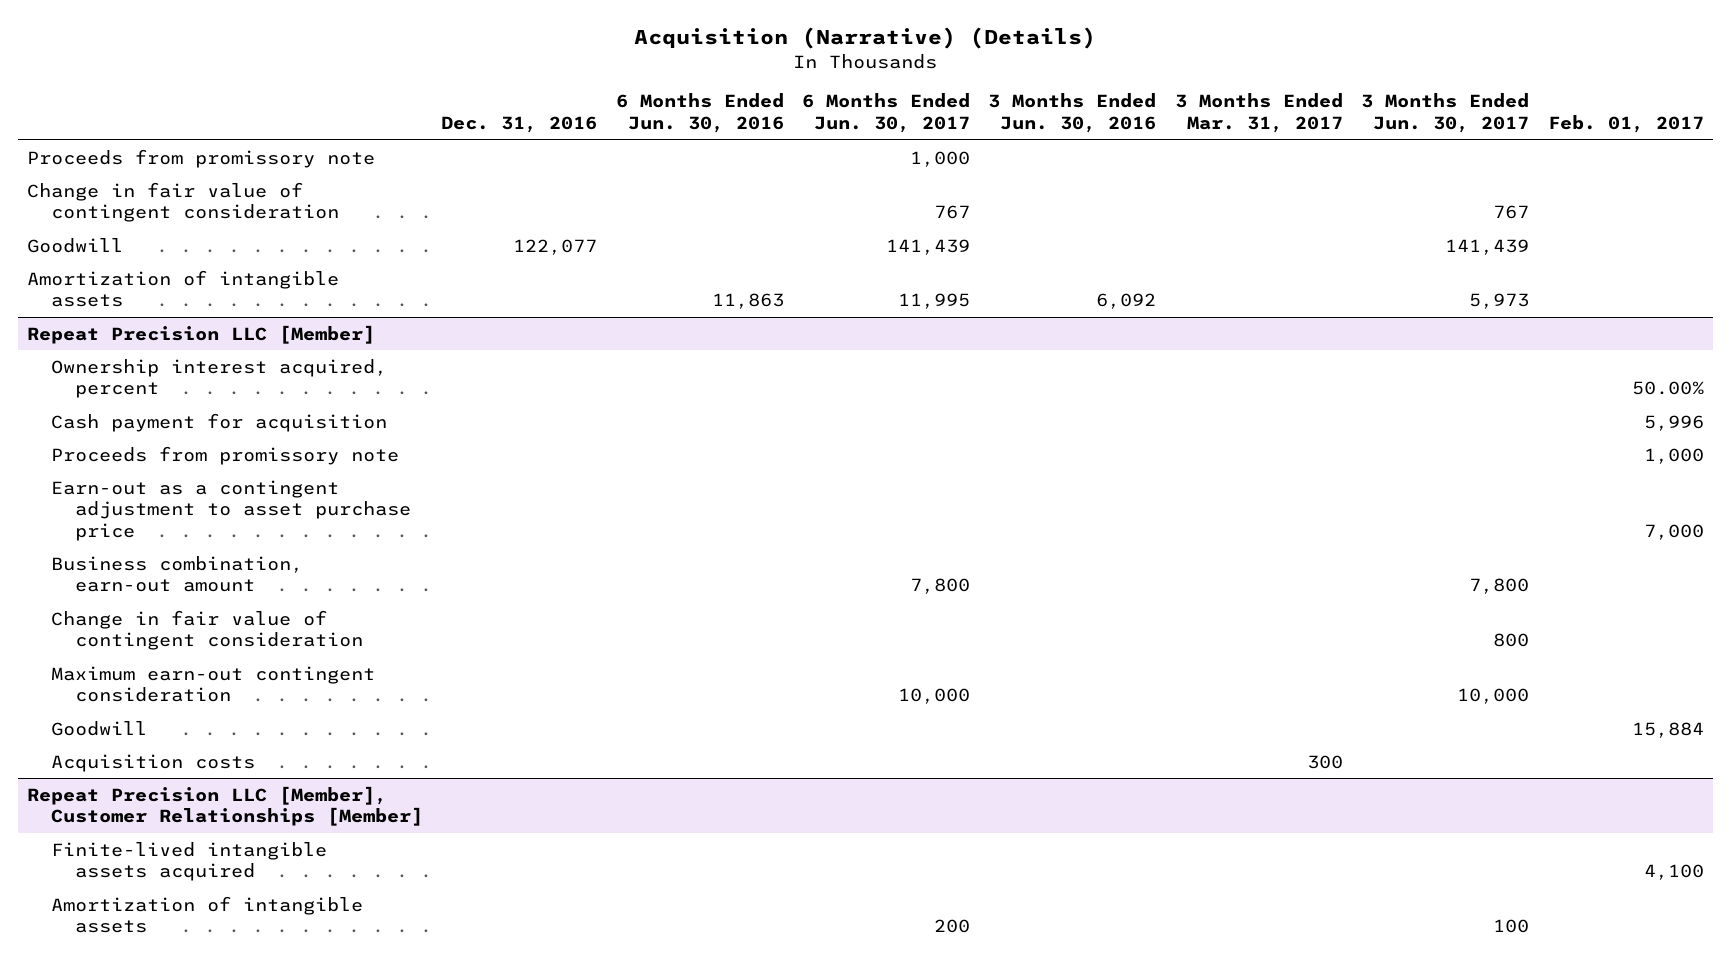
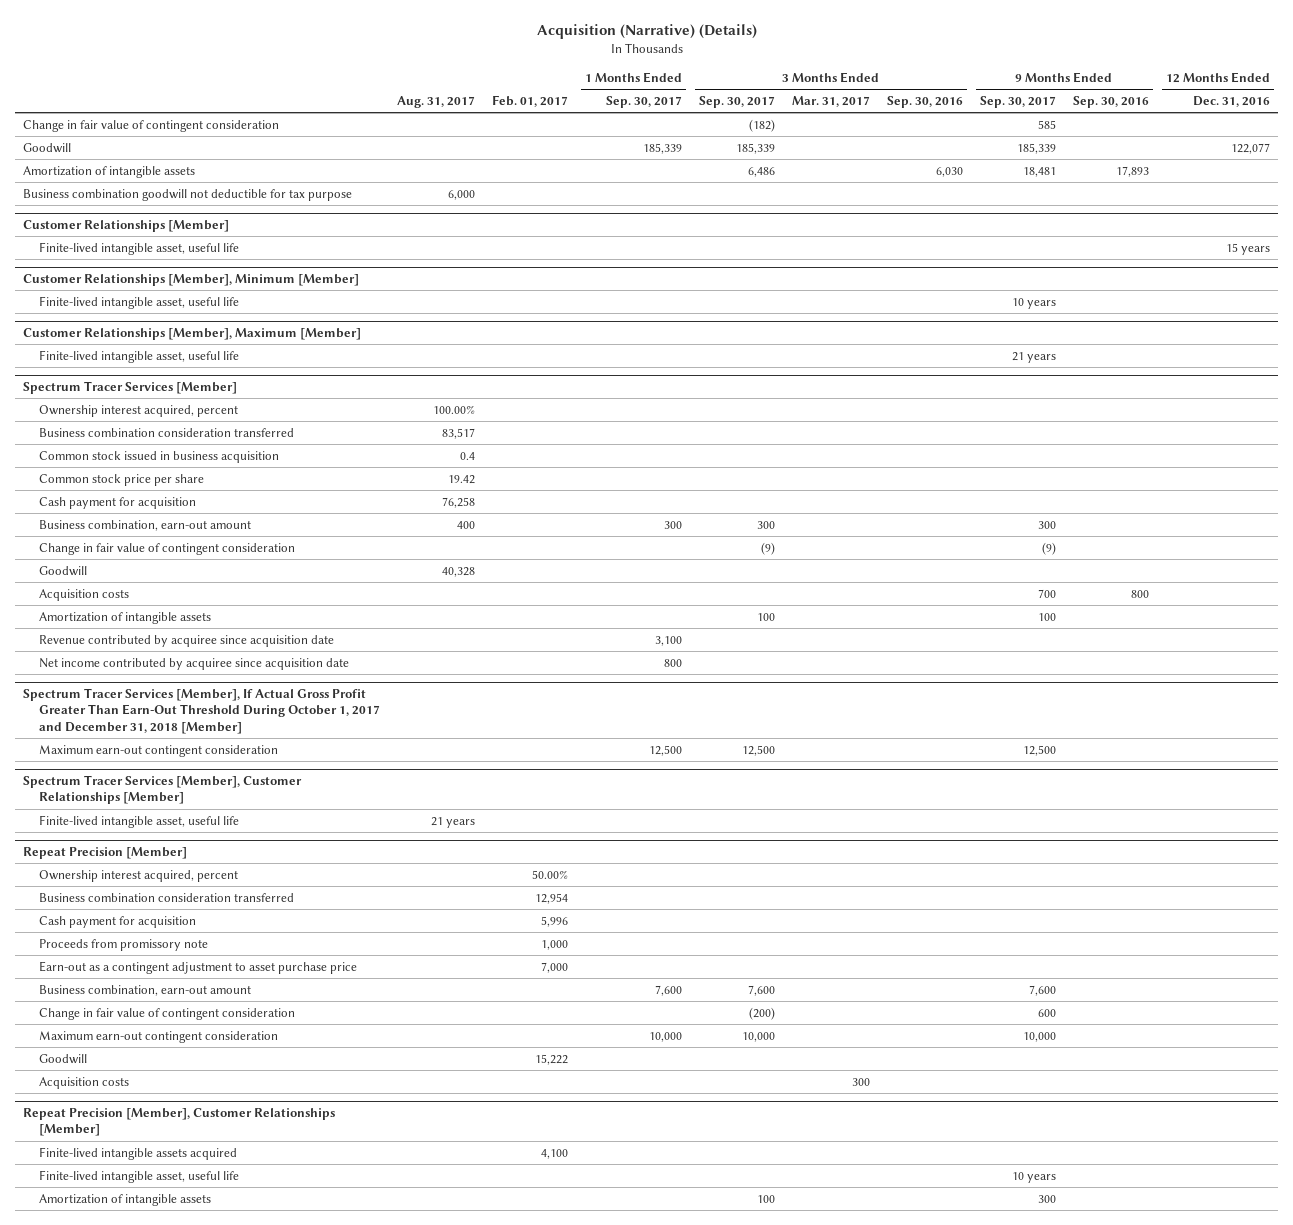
- | Dec. 31, 2016 | 6 Months Ended Jun. 30, 2016 | 6 Months Ended Jun. 30, 2017 | 3 Months Ended Jun. 30, 2016 | 3 Months Ended Mar. 31, 2017 | 3 Months Ended Jun. 30, 2017 | Feb. 01, 2017
+ | Aug. 31, 2017 | Feb. 01, 2017 | 1 Months Ended Sep. 30, 2017 | 3 Months Ended Sep. 30, 2017 | 3 Months Ended Mar. 31, 2017 | 3 Months Ended Sep. 30, 2016 | 9 Months Ended Sep. 30, 2017 | 9 Months Ended Sep. 30, 2016 | 12 Months Ended Dec. 31, 2016
- Proceeds from promissory note | | | 1,000 | | | |
- Repeat Precision LLC [Member]
+ Business combination goodwill not deductible for tax purpose | 6,000 | | | | | | | |
+ Customer Relationships [Member]
+ Finite-lived intangible asset, useful life | | | | | | | | | 15 years
+ Customer Relationships [Member], Minimum [Member]
+ Finite-lived intangible asset, useful life | | | | | | | 10 years | |
+ Customer Relationships [Member], Maximum [Member]
+ Finite-lived intangible asset, useful life | | | | | | | 21 years | |
+ Spectrum Tracer Services [Member]
+ Ownership interest acquired, percent | 100.00% | | | | | | | |
+ Business combination consideration transferred | 83,517 | | | | | | | |
+ Common stock issued in business acquisition | 0.4 | | | | | | | |
+ Common stock price per share | 19.42 | | | | | | | |
+ Cash payment for acquisition | 76,258 | | | | | | | |
+ Business combination, earn-out amount | 400 | | 300 | 300 | | | 300 | |
+ Change in fair value of contingent consideration | | | | (9) | | | (9) | |
+ Goodwill | 40,328 | | | | | | | |
+ Acquisition costs | | | | | | | 700 | 800 |
+ Amortization of intangible assets | | | | 100 | | | 100 | |
+ Revenue contributed by acquiree since acquisition date | | | 3,100 | | | | | |
+ Net income contributed by acquiree since acquisition date | | | 800 | | | | | |
+ Spectrum Tracer Services [Member], If Actual Gross Profit Greater Than Earn-Out Threshold During October 1, 2017 and December 31, 2018 [Member]
+ Maximum earn-out contingent consideration | | | 12,500 | 12,500 | | | 12,500 | |
+ Spectrum Tracer Services [Member], Customer Relationships [Member]
+ Finite-lived intangible asset, useful life | 21 years | | | | | | | |
+ Repeat Precision [Member]
+ Business combination consideration transferred | | 12,954 | | | | | | |
- Goodwill | | | | | | | 15,884
+ Goodwill | | 15,222 | | | | | | |
- Repeat Precision LLC [Member], Customer Relationships [Member]
+ Repeat Precision [Member], Customer Relationships [Member]
+ Finite-lived intangible asset, useful life | | | | | | | 10 years | |

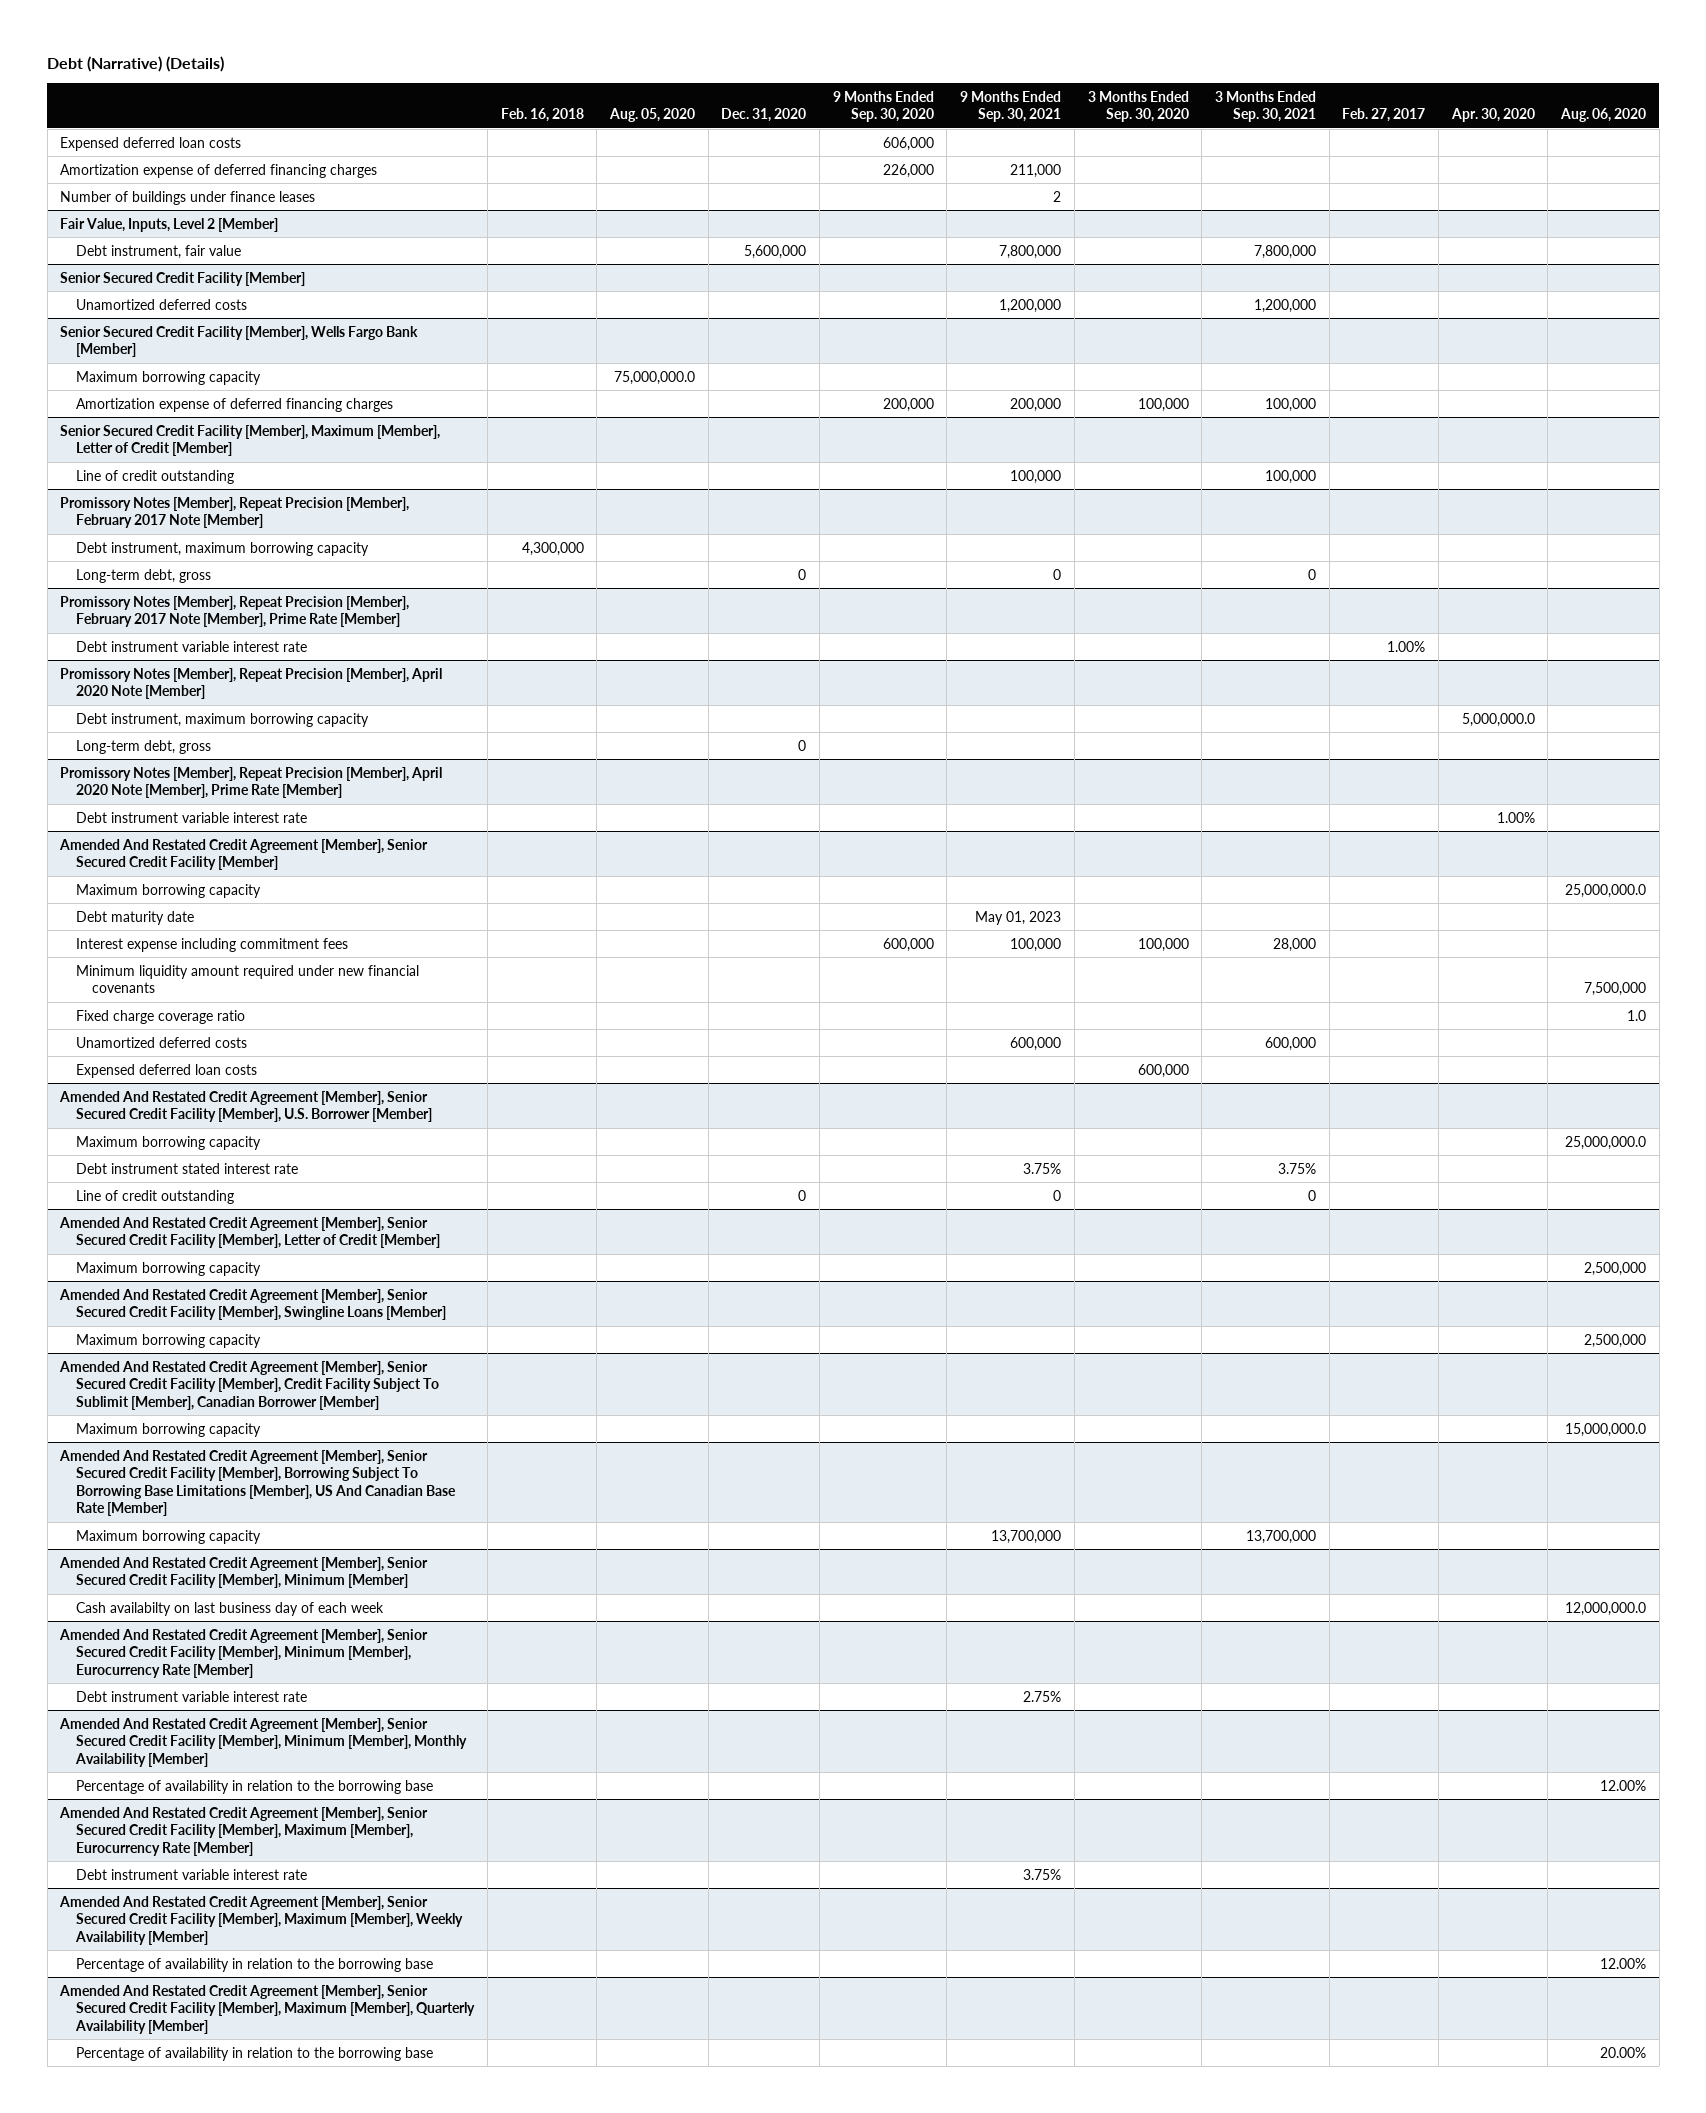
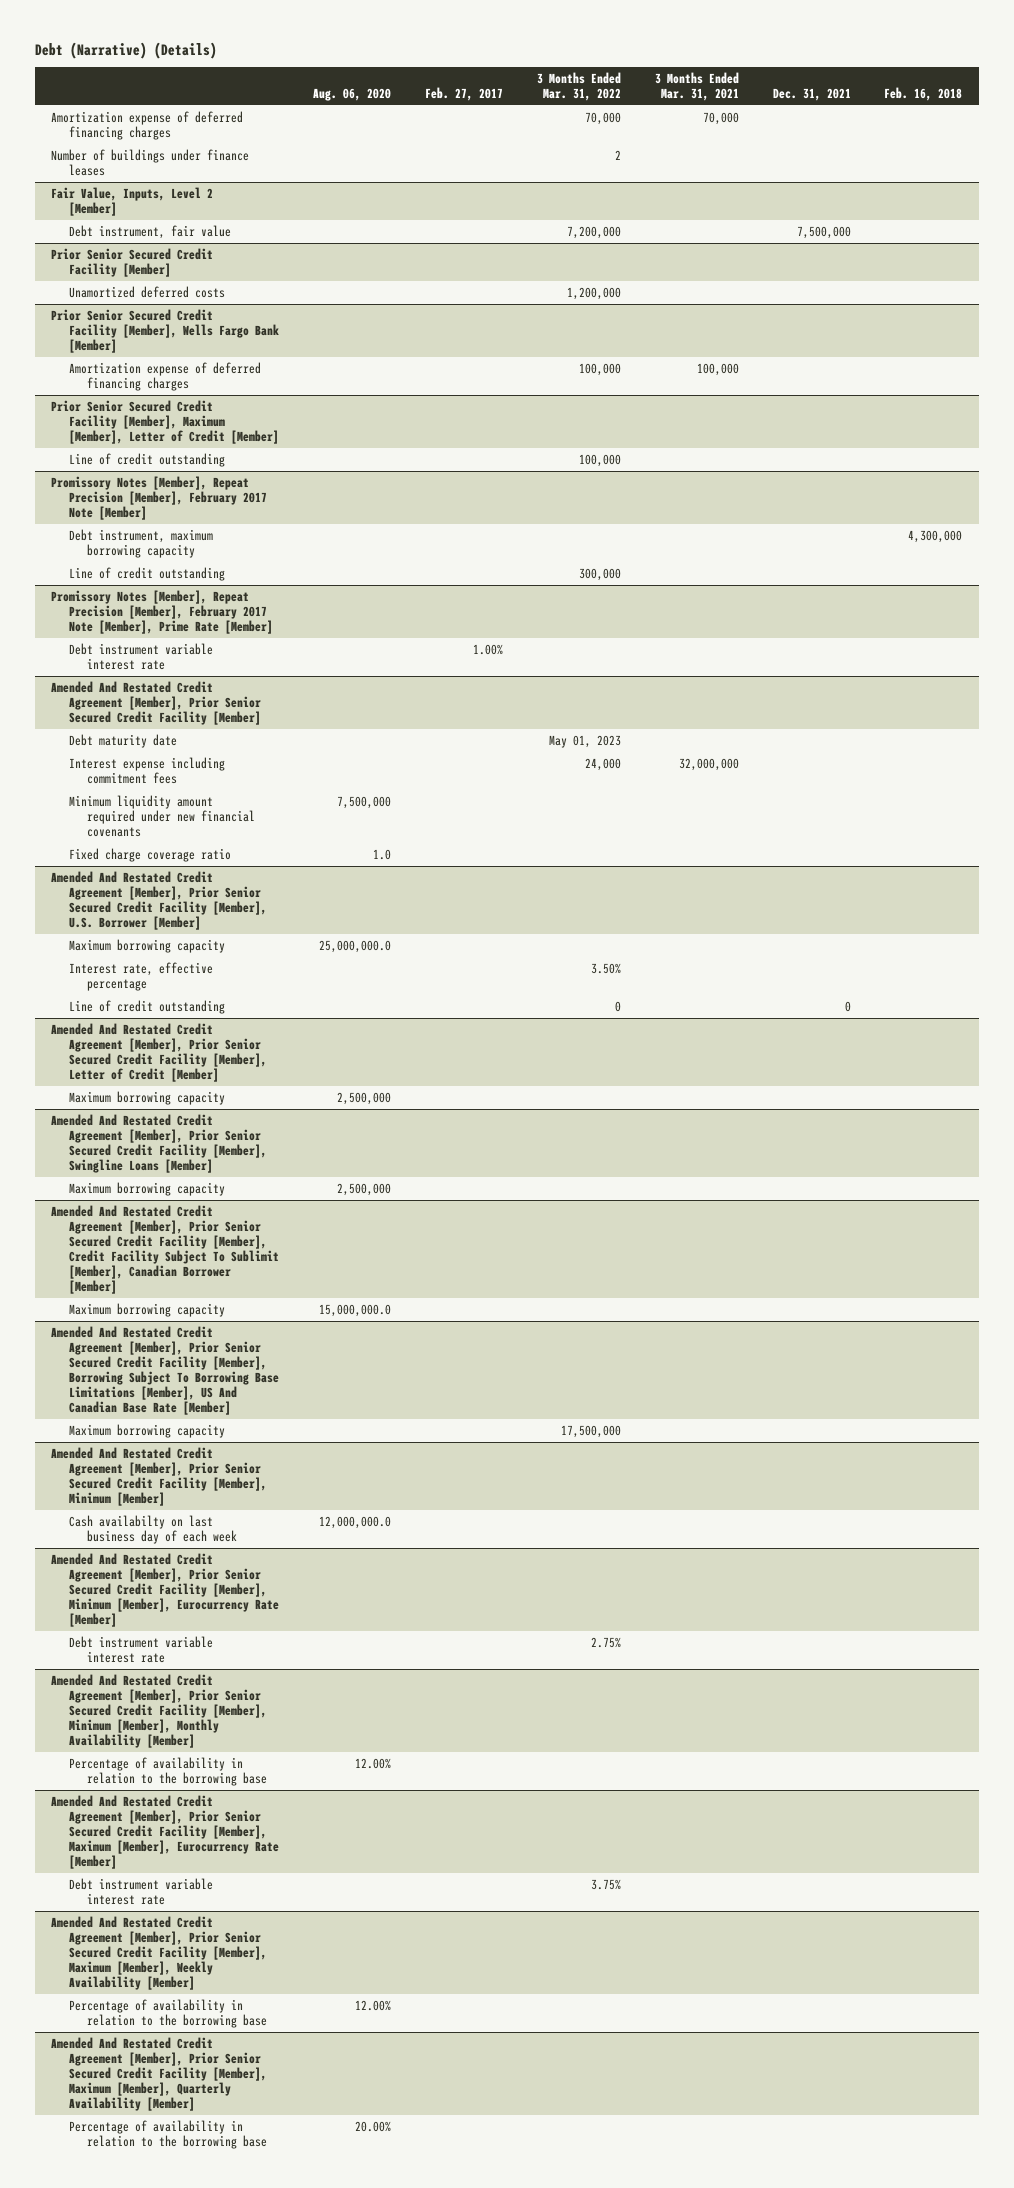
- | Feb. 16, 2018 | Aug. 05, 2020 | Dec. 31, 2020 | 9 Months Ended Sep. 30, 2020 | 9 Months Ended Sep. 30, 2021 | 3 Months Ended Sep. 30, 2020 | 3 Months Ended Sep. 30, 2021 | Feb. 27, 2017 | Apr. 30, 2020 | Aug. 06, 2020
+ | Aug. 06, 2020 | Feb. 27, 2017 | 3 Months Ended Mar. 31, 2022 | 3 Months Ended Mar. 31, 2021 | Dec. 31, 2021 | Feb. 16, 2018
- Expensed deferred loan costs | | | | 606,000 | | | | | |
- Senior Secured Credit Facility [Member]
+ Prior Senior Secured Credit Facility [Member]
- Senior Secured Credit Facility [Member], Wells Fargo Bank [Member]
- Maximum borrowing capacity | | 75,000,000.0 | | | | | | | |
+ Prior Senior Secured Credit Facility [Member], Wells Fargo Bank [Member]
- Senior Secured Credit Facility [Member], Maximum [Member], Letter of Credit [Member]
+ Prior Senior Secured Credit Facility [Member], Maximum [Member], Letter of Credit [Member]
@ Promissory Notes [Member], Repeat Precision [Member], February 2017 Note [Member]
- Long-term debt, gross | | | 0 | | 0 | | 0 | | |
+ Line of credit outstanding | | | 300,000 | | |
- Promissory Notes [Member], Repeat Precision [Member], April 2020 Note [Member]
- Debt instrument, maximum borrowing capacity | | | | | | | | | 5,000,000.0 |
- Long-term debt, gross | | | 0 | | | | | | |
- Promissory Notes [Member], Repeat Precision [Member], April 2020 Note [Member], Prime Rate [Member]
- Debt instrument variable interest rate | | | | | | | | | 1.00% |
- Amended And Restated Credit Agreement [Member], Senior Secured Credit Facility [Member]
- Maximum borrowing capacity | | | | | | | | | | 25,000,000.0
+ Amended And Restated Credit Agreement [Member], Prior Senior Secured Credit Facility [Member]
- Unamortized deferred costs | | | | | 600,000 | | 600,000 | | |
- Expensed deferred loan costs | | | | | | 600,000 | | | |
- Amended And Restated Credit Agreement [Member], Senior Secured Credit Facility [Member], U.S. Borrower [Member]
+ Amended And Restated Credit Agreement [Member], Prior Senior Secured Credit Facility [Member], U.S. Borrower [Member]
- Debt instrument stated interest rate | | | | | 3.75% | | 3.75% | | |
+ Interest rate, effective percentage | | | 3.50% | | |
- Amended And Restated Credit Agreement [Member], Senior Secured Credit Facility [Member], Letter of Credit [Member]
+ Amended And Restated Credit Agreement [Member], Prior Senior Secured Credit Facility [Member], Letter of Credit [Member]
- Amended And Restated Credit Agreement [Member], Senior Secured Credit Facility [Member], Swingline Loans [Member]
+ Amended And Restated Credit Agreement [Member], Prior Senior Secured Credit Facility [Member], Swingline Loans [Member]
- Amended And Restated Credit Agreement [Member], Senior Secured Credit Facility [Member], Credit Facility Subject To Sublimit [Member], Canadian Borrower [Member]
+ Amended And Restated Credit Agreement [Member], Prior Senior Secured Credit Facility [Member], Credit Facility Subject To Sublimit [Member], Canadian Borrower [Member]
- Amended And Restated Credit Agreement [Member], Senior Secured Credit Facility [Member], Borrowing Subject To Borrowing Base Limitations [Member], US And Canadian Base Rate [Member]
+ Amended And Restated Credit Agreement [Member], Prior Senior Secured Credit Facility [Member], Borrowing Subject To Borrowing Base Limitations [Member], US And Canadian Base Rate [Member]
- Amended And Restated Credit Agreement [Member], Senior Secured Credit Facility [Member], Minimum [Member]
+ Amended And Restated Credit Agreement [Member], Prior Senior Secured Credit Facility [Member], Minimum [Member]
- Amended And Restated Credit Agreement [Member], Senior Secured Credit Facility [Member], Minimum [Member], Eurocurrency Rate [Member]
+ Amended And Restated Credit Agreement [Member], Prior Senior Secured Credit Facility [Member], Minimum [Member], Eurocurrency Rate [Member]
- Amended And Restated Credit Agreement [Member], Senior Secured Credit Facility [Member], Minimum [Member], Monthly Availability [Member]
+ Amended And Restated Credit Agreement [Member], Prior Senior Secured Credit Facility [Member], Minimum [Member], Monthly Availability [Member]
- Amended And Restated Credit Agreement [Member], Senior Secured Credit Facility [Member], Maximum [Member], Eurocurrency Rate [Member]
+ Amended And Restated Credit Agreement [Member], Prior Senior Secured Credit Facility [Member], Maximum [Member], Eurocurrency Rate [Member]
- Amended And Restated Credit Agreement [Member], Senior Secured Credit Facility [Member], Maximum [Member], Weekly Availability [Member]
+ Amended And Restated Credit Agreement [Member], Prior Senior Secured Credit Facility [Member], Maximum [Member], Weekly Availability [Member]
- Amended And Restated Credit Agreement [Member], Senior Secured Credit Facility [Member], Maximum [Member], Quarterly Availability [Member]
+ Amended And Restated Credit Agreement [Member], Prior Senior Secured Credit Facility [Member], Maximum [Member], Quarterly Availability [Member]

